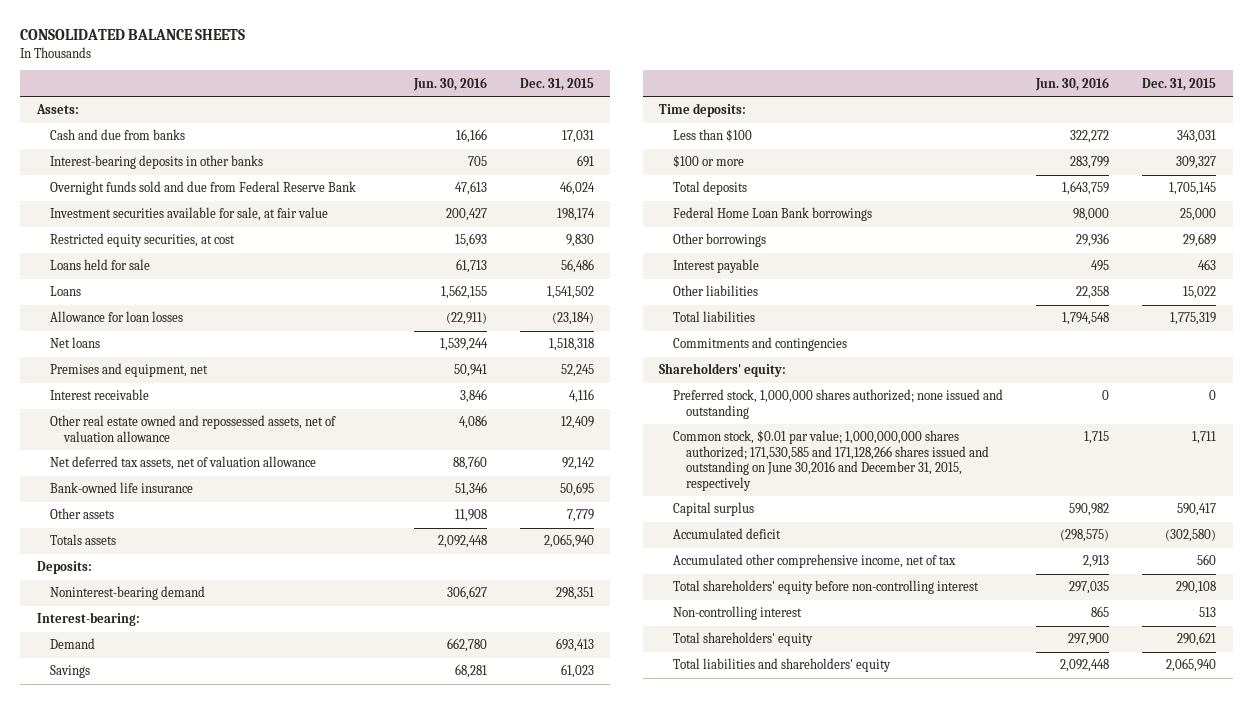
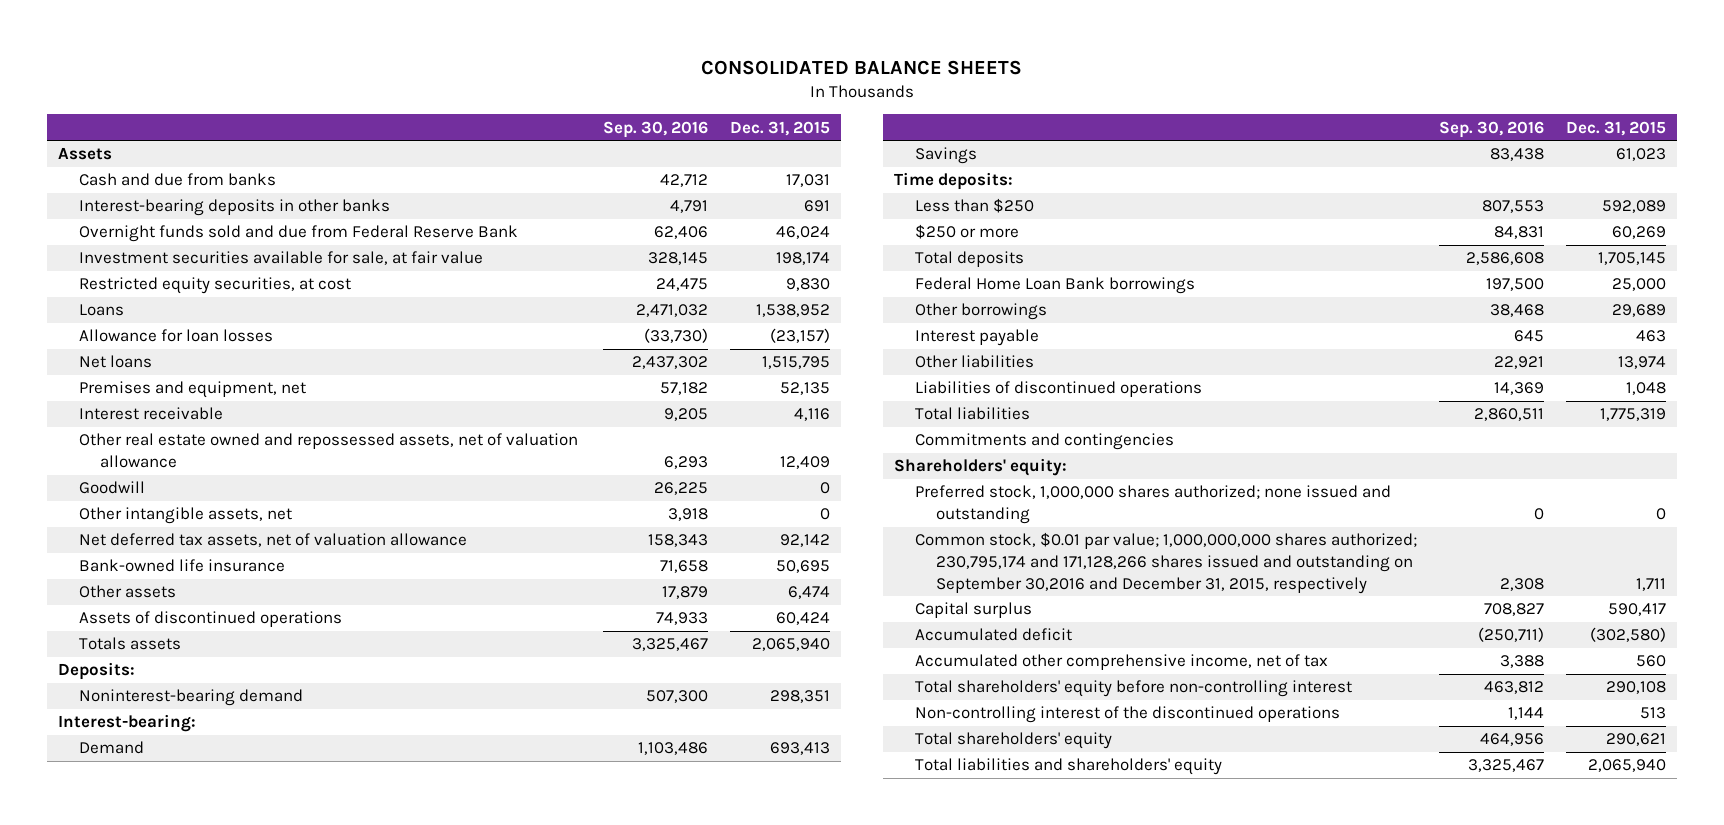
- | Jun. 30, 2016 | Dec. 31, 2015
+ | Sep. 30, 2016 | Dec. 31, 2015
- Assets:
+ Assets
- Loans held for sale | 61,713 | 56,486
- Loans | 1,562,155 | 1,541,502
- Allowance for loan losses | (22,911) | (23,184)
- Net loans | 1,539,244 | 1,518,318
- Premises and equipment, net | 50,941 | 52,245
+ Loans | 2,471,032 | 1,538,952
+ Allowance for loan losses | (33,730) | (23,157)
+ Net loans | 2,437,302 | 1,515,795
+ Premises and equipment, net | 57,182 | 52,135
+ Goodwill | 26,225 | 0
+ Other intangible assets, net | 3,918 | 0
- Other assets | 11,908 | 7,779
+ Other assets | 17,879 | 6,474
+ Assets of discontinued operations | 74,933 | 60,424
- Less than $100 | 322,272 | 343,031
- $100 or more | 283,799 | 309,327
+ Less than $250 | 807,553 | 592,089
+ $250 or more | 84,831 | 60,269
- Other liabilities | 22,358 | 15,022
+ Other liabilities | 22,921 | 13,974
+ Liabilities of discontinued operations | 14,369 | 1,048
- Common stock, $0.01 par value; 1,000,000,000 shares authorized; 171,530,585 and 171,128,266 shares issued and outstanding on June 30,2016 and December 31, 2015, respectively | 1,715 | 1,711
+ Common stock, $0.01 par value; 1,000,000,000 shares authorized; 230,795,174 and 171,128,266 shares issued and outstanding on September 30,2016 and December 31, 2015, respectively | 2,308 | 1,711
- Non-controlling interest | 865 | 513
+ Non-controlling interest of the discontinued operations | 1,144 | 513

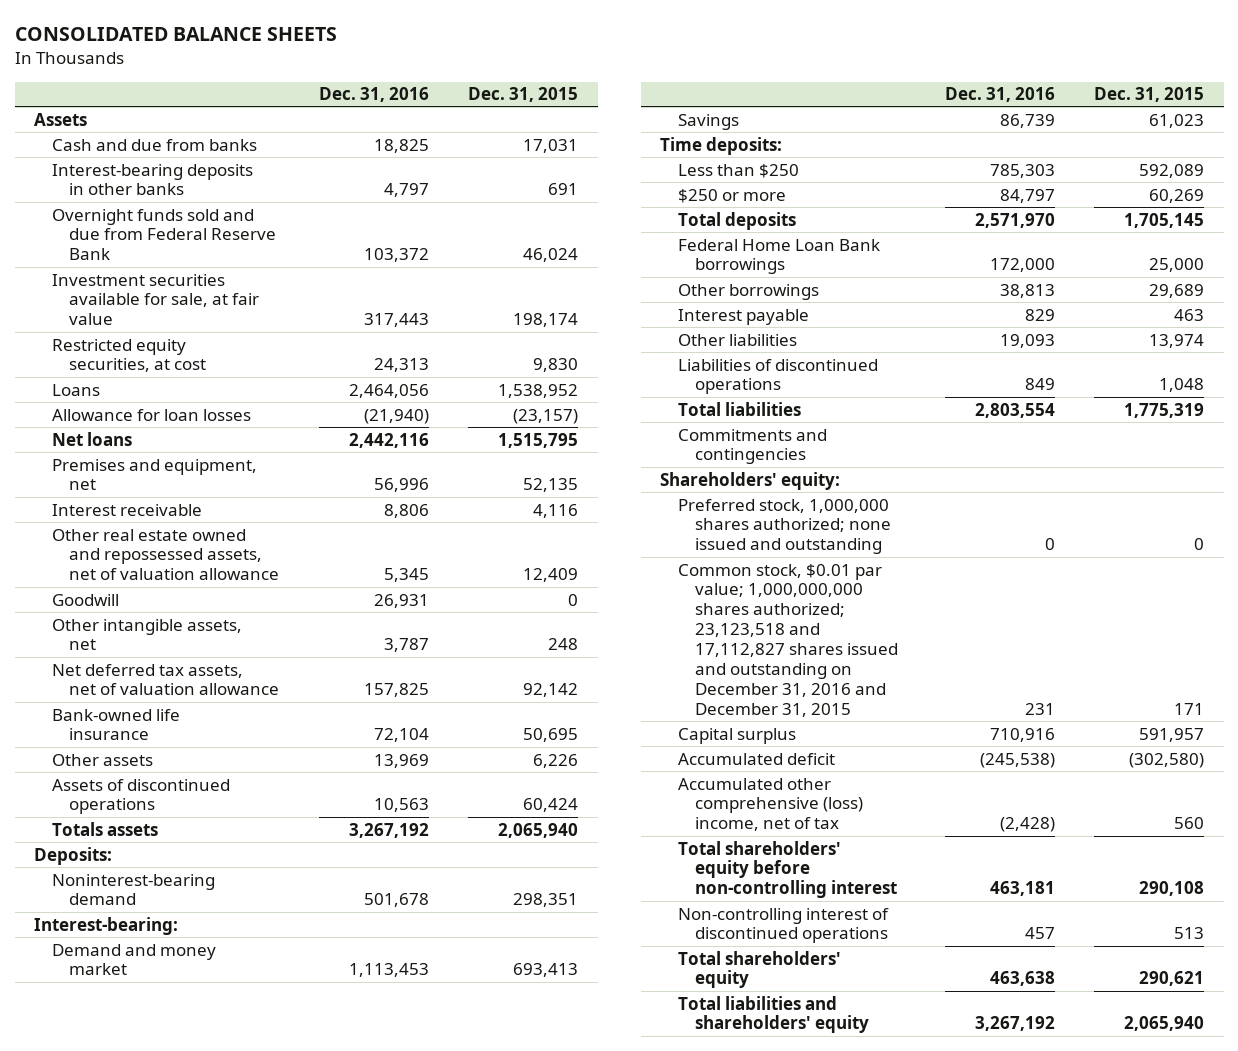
- | Sep. 30, 2016 | Dec. 31, 2015
+ | Dec. 31, 2016 | Dec. 31, 2015
- Other intangible assets, net | 3,918 | 0
+ Other intangible assets, net | 3,787 | 248
- Other assets | 17,879 | 6,474
+ Other assets | 13,969 | 6,226
- Demand | 1,103,486 | 693,413
+ Demand and money market | 1,113,453 | 693,413
- Common stock, $0.01 par value; 1,000,000,000 shares authorized; 230,795,174 and 171,128,266 shares issued and outstanding on September 30,2016 and December 31, 2015, respectively | 2,308 | 1,711
- Capital surplus | 708,827 | 590,417
+ Common stock, $0.01 par value; 1,000,000,000 shares authorized; 23,123,518 and 17,112,827 shares issued and outstanding on December 31, 2016 and December 31, 2015 | 231 | 171
+ Capital surplus | 710,916 | 591,957
- Accumulated other comprehensive income, net of tax | 3,388 | 560
+ Accumulated other comprehensive (loss) income, net of tax | (2,428) | 560
- Non-controlling interest of the discontinued operations | 1,144 | 513
+ Non-controlling interest of discontinued operations | 457 | 513

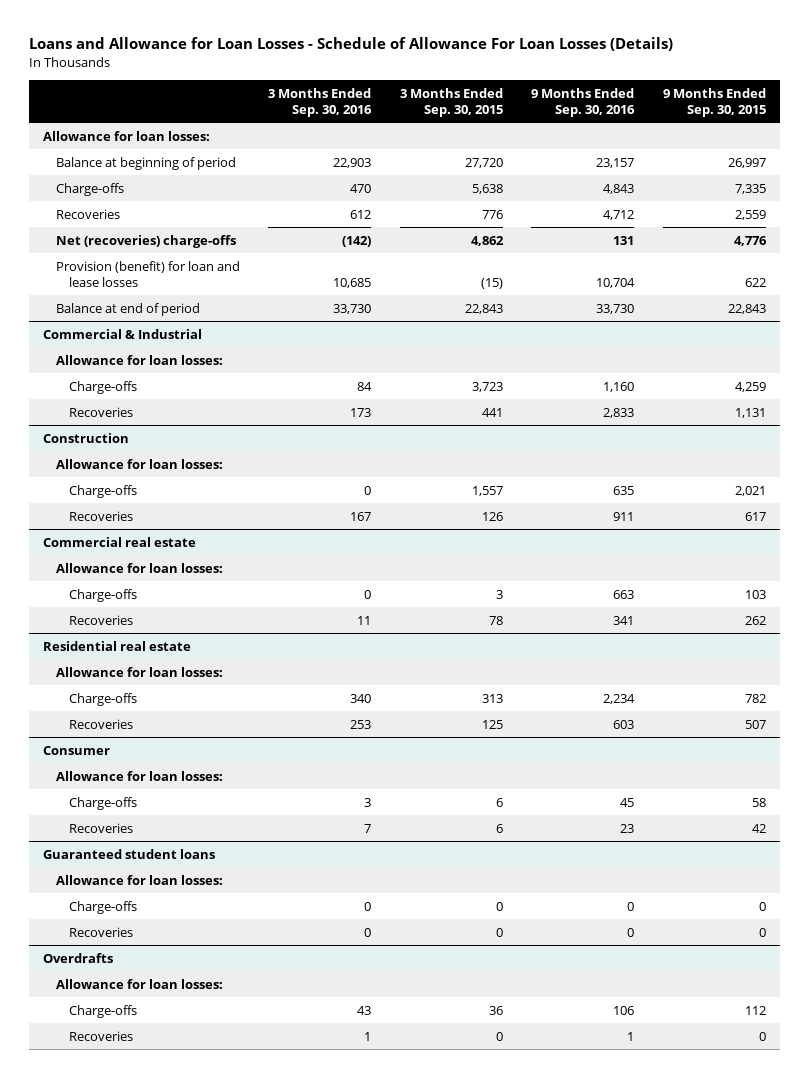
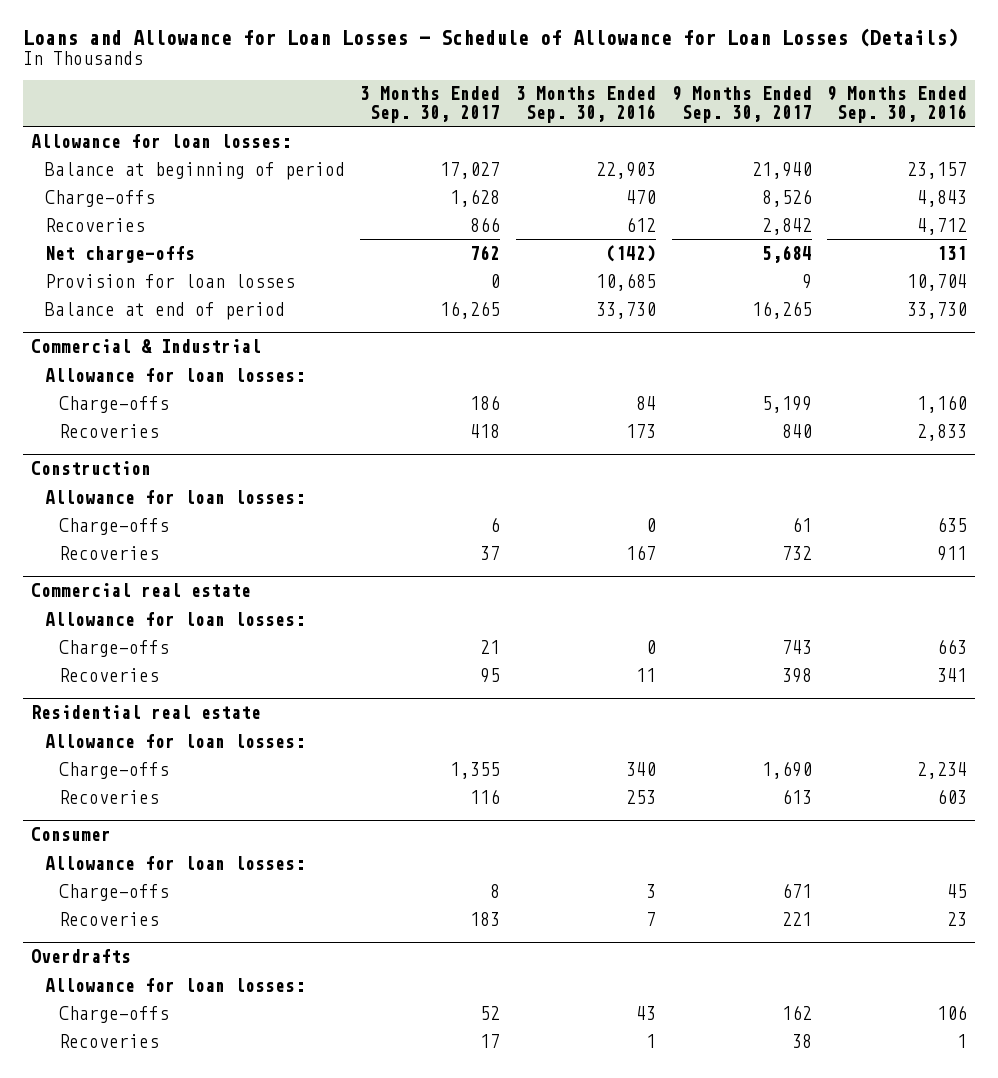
- Loans and Allowance for Loan Losses - Schedule of Allowance For Loan Losses (Details)
+ Loans and Allowance for Loan Losses - Schedule of Allowance for Loan Losses (Details)
- | 3 Months Ended Sep. 30, 2016 | 3 Months Ended Sep. 30, 2015 | 9 Months Ended Sep. 30, 2016 | 9 Months Ended Sep. 30, 2015
+ | 3 Months Ended Sep. 30, 2017 | 3 Months Ended Sep. 30, 2016 | 9 Months Ended Sep. 30, 2017 | 9 Months Ended Sep. 30, 2016
- Net (recoveries) charge-offs | (142) | 4,862 | 131 | 4,776
- Provision (benefit) for loan and lease losses | 10,685 | (15) | 10,704 | 622
+ Net charge-offs | 762 | (142) | 5,684 | 131
+ Provision for loan losses | 0 | 10,685 | 9 | 10,704
- Guaranteed student loans
- Allowance for loan losses:
- Charge-offs | 0 | 0 | 0 | 0
- Recoveries | 0 | 0 | 0 | 0

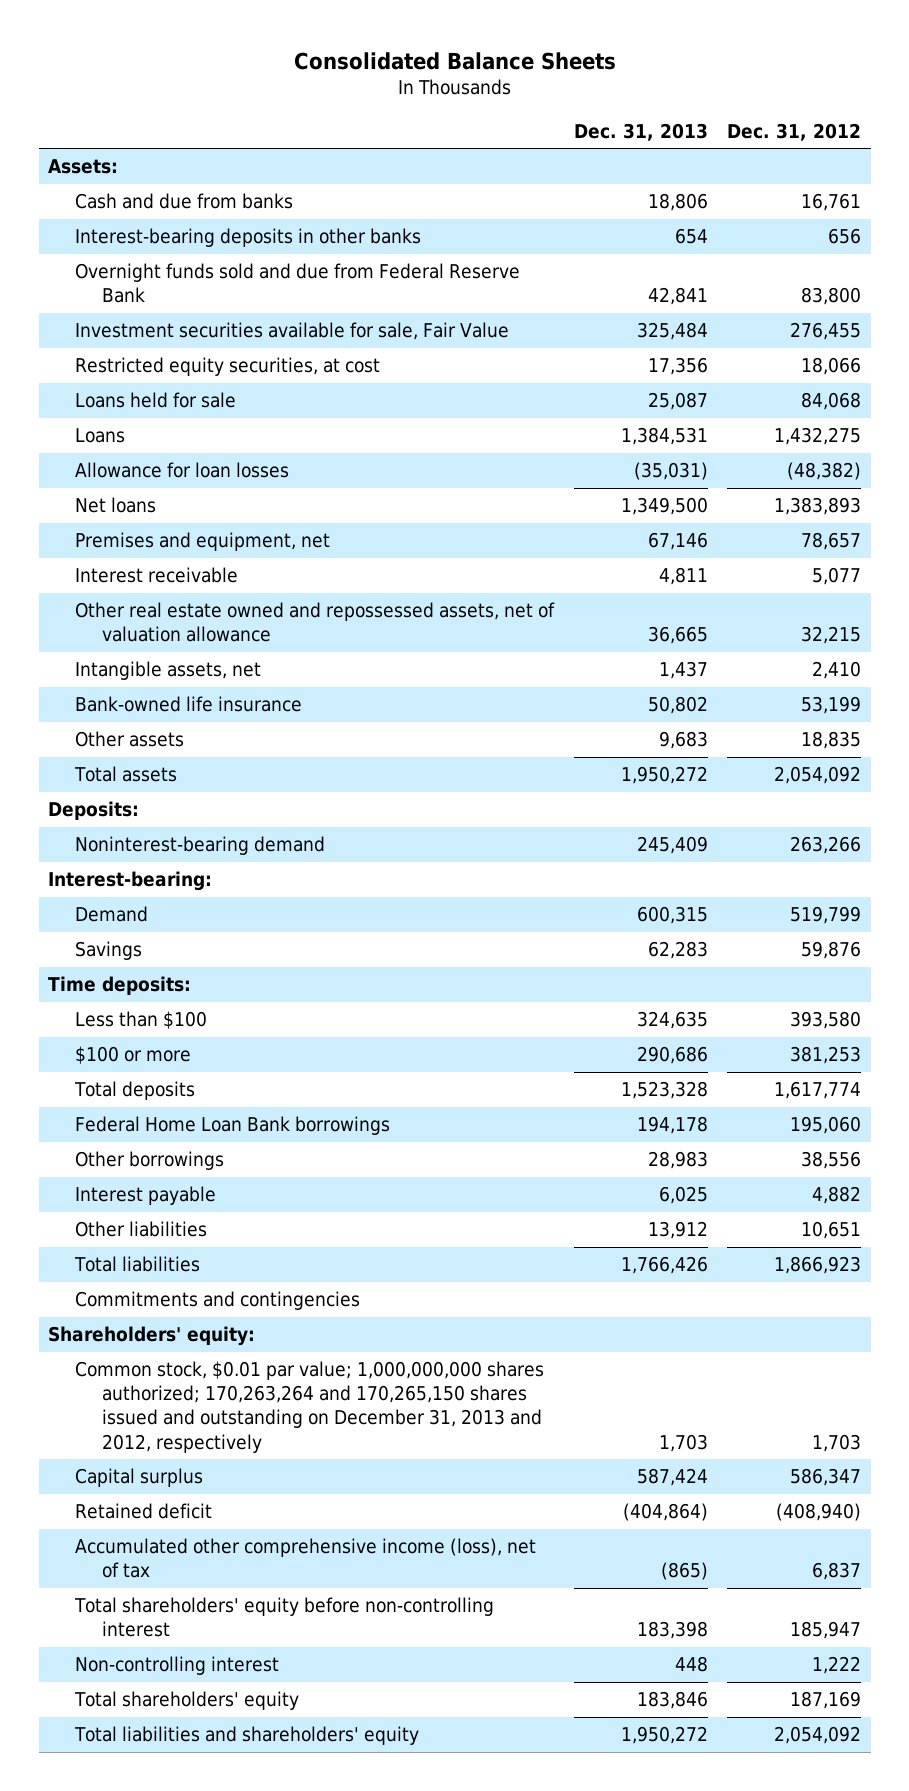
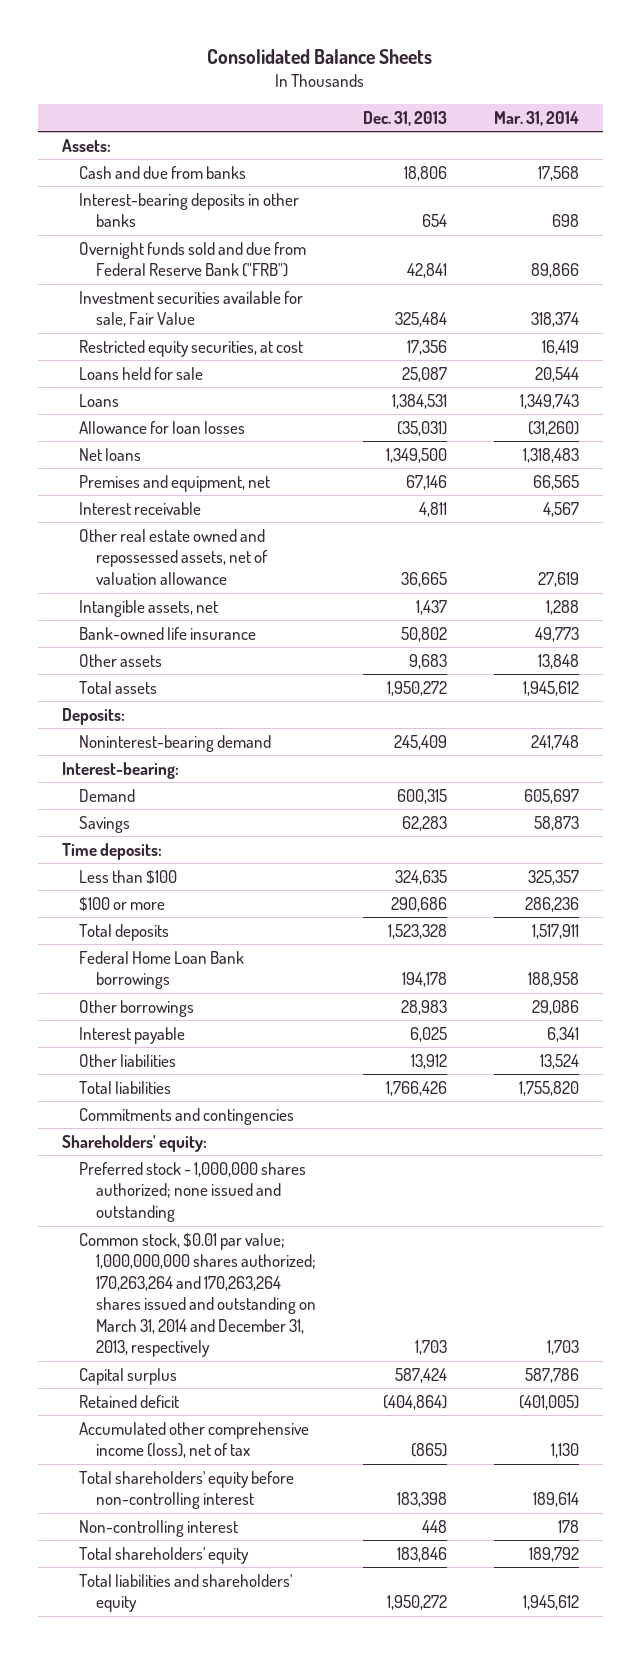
- | Dec. 31, 2013 | Dec. 31, 2012
+ | Dec. 31, 2013 | Mar. 31, 2014
- Overnight funds sold and due from Federal Reserve Bank | 42,841 | 83,800
+ Overnight funds sold and due from Federal Reserve Bank ("FRB") | 42,841 | 89,866
- Common stock, $0.01 par value; 1,000,000,000 shares authorized; 170,263,264 and 170,265,150 shares issued and outstanding on December 31, 2013 and 2012, respectively | 1,703 | 1,703
+ Preferred stock - 1,000,000 shares authorized; none issued and outstanding
+ Common stock, $0.01 par value; 1,000,000,000 shares authorized; 170,263,264 and 170,263,264 shares issued and outstanding on March 31, 2014 and December 31, 2013, respectively | 1,703 | 1,703

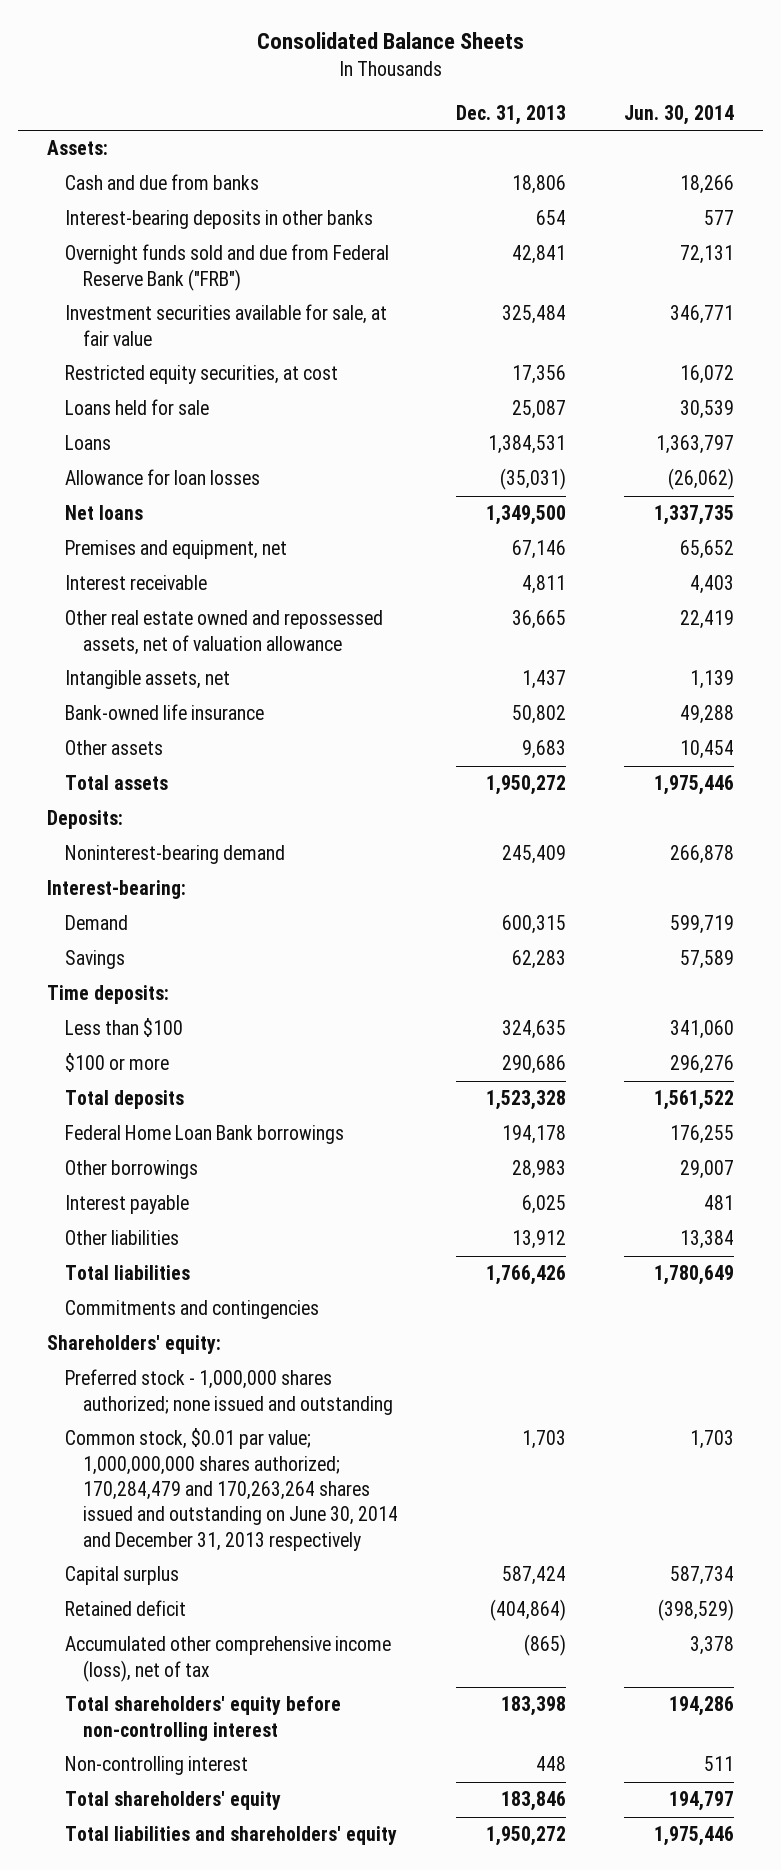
- | Dec. 31, 2013 | Mar. 31, 2014
+ | Dec. 31, 2013 | Jun. 30, 2014
- Investment securities available for sale, Fair Value | 325,484 | 318,374
+ Investment securities available for sale, at fair value | 325,484 | 346,771
- Common stock, $0.01 par value; 1,000,000,000 shares authorized; 170,263,264 and 170,263,264 shares issued and outstanding on March 31, 2014 and December 31, 2013, respectively | 1,703 | 1,703
+ Common stock, $0.01 par value; 1,000,000,000 shares authorized; 170,284,479 and 170,263,264 shares issued and outstanding on June 30, 2014 and December 31, 2013 respectively | 1,703 | 1,703

